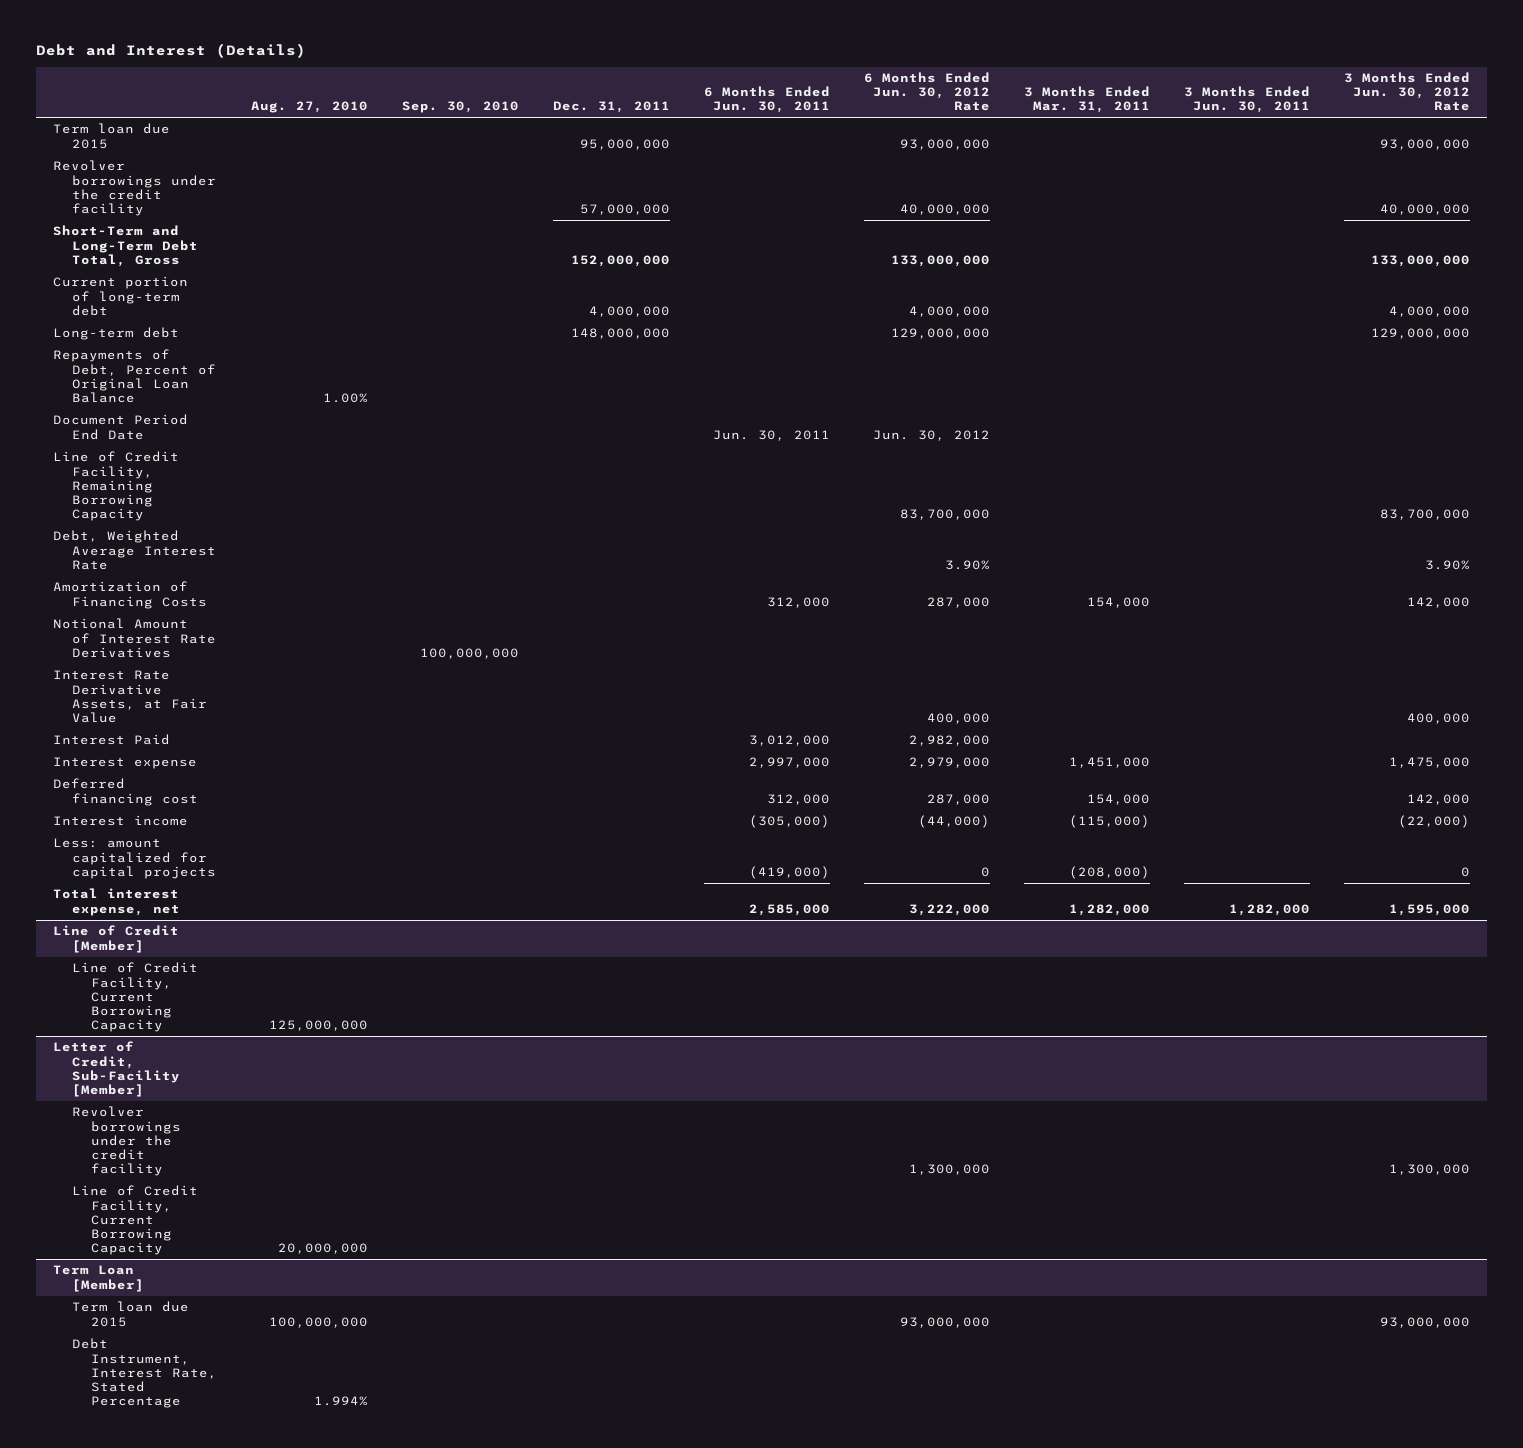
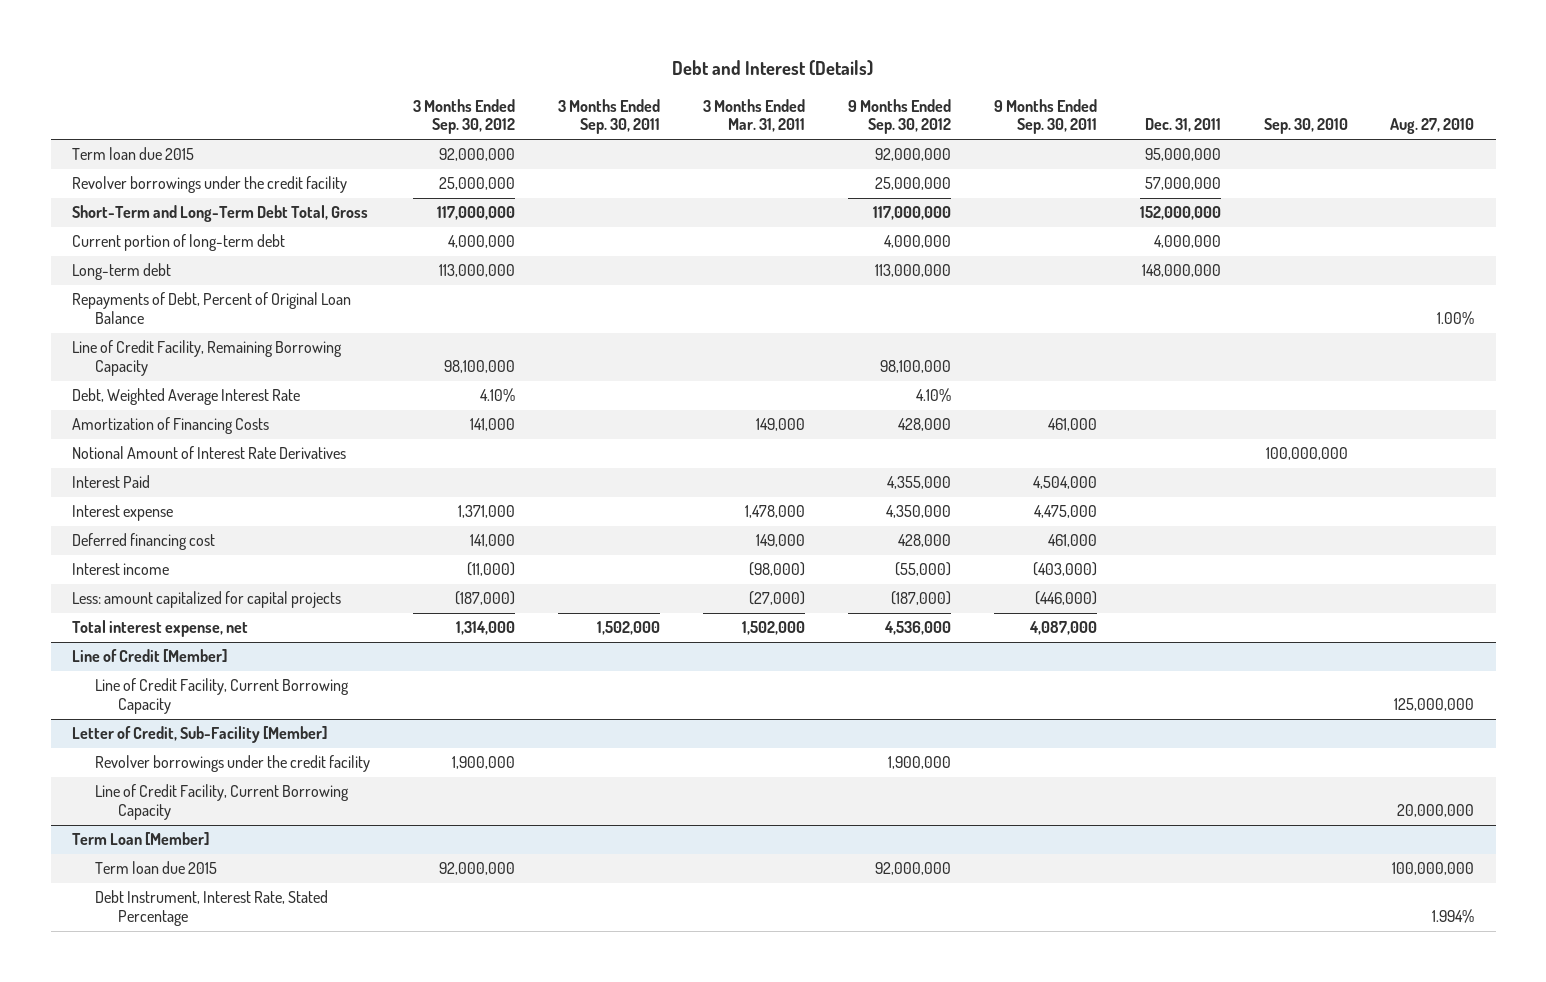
- | Aug. 27, 2010 | Sep. 30, 2010 | Dec. 31, 2011 | 6 Months Ended Jun. 30, 2011 | 6 Months Ended Jun. 30, 2012 Rate | 3 Months Ended Mar. 31, 2011 | 3 Months Ended Jun. 30, 2011 | 3 Months Ended Jun. 30, 2012 Rate
+ | 3 Months Ended Sep. 30, 2012 | 3 Months Ended Sep. 30, 2011 | 3 Months Ended Mar. 31, 2011 | 9 Months Ended Sep. 30, 2012 | 9 Months Ended Sep. 30, 2011 | Dec. 31, 2011 | Sep. 30, 2010 | Aug. 27, 2010
- Document Period End Date | | | | Jun. 30, 2011 | Jun. 30, 2012 | | |
- Amortization of Financing Costs | | | | 312,000 | 287,000 | 154,000 | | 142,000
+ Amortization of Financing Costs | 141,000 | | 149,000 | 428,000 | 461,000 | | |
- Interest Rate Derivative Assets, at Fair Value | | | | | 400,000 | | | 400,000
- Interest expense | | | | 2,997,000 | 2,979,000 | 1,451,000 | | 1,475,000
- Deferred financing cost | | | | 312,000 | 287,000 | 154,000 | | 142,000
- Interest income | | | | (305,000) | (44,000) | (115,000) | | (22,000)
- Less: amount capitalized for capital projects | | | | (419,000) | 0 | (208,000) | | 0
- Total interest expense, net | | | | 2,585,000 | 3,222,000 | 1,282,000 | 1,282,000 | 1,595,000
+ Interest expense | 1,371,000 | | 1,478,000 | 4,350,000 | 4,475,000 | | |
+ Deferred financing cost | 141,000 | | 149,000 | 428,000 | 461,000 | | |
+ Interest income | (11,000) | | (98,000) | (55,000) | (403,000) | | |
+ Less: amount capitalized for capital projects | (187,000) | | (27,000) | (187,000) | (446,000) | | |
+ Total interest expense, net | 1,314,000 | 1,502,000 | 1,502,000 | 4,536,000 | 4,087,000 | | |

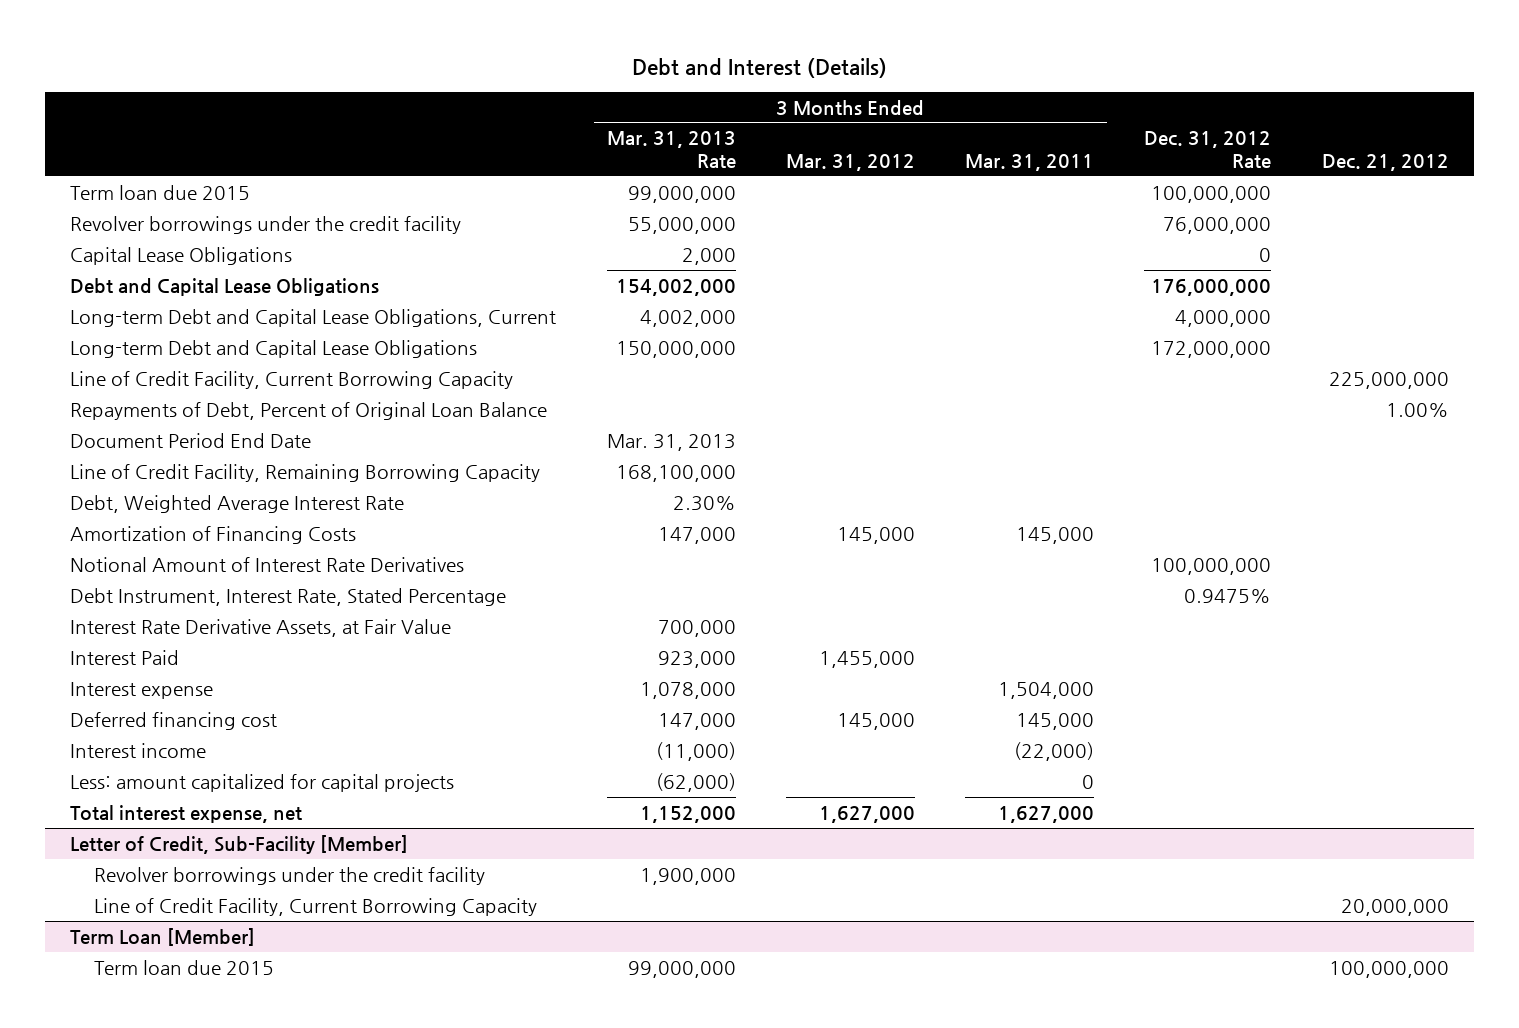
- | 3 Months Ended Sep. 30, 2012 | 3 Months Ended Sep. 30, 2011 | 3 Months Ended Mar. 31, 2011 | 9 Months Ended Sep. 30, 2012 | 9 Months Ended Sep. 30, 2011 | Dec. 31, 2011 | Sep. 30, 2010 | Aug. 27, 2010
+ | 3 Months Ended Mar. 31, 2013 Rate | 3 Months Ended Mar. 31, 2012 | 3 Months Ended Mar. 31, 2011 | Dec. 31, 2012 Rate | Dec. 21, 2012
- Short-Term and Long-Term Debt Total, Gross | 117,000,000 | | | 117,000,000 | | 152,000,000 | |
- Current portion of long-term debt | 4,000,000 | | | 4,000,000 | | 4,000,000 | |
- Long-term debt | 113,000,000 | | | 113,000,000 | | 148,000,000 | |
+ Capital Lease Obligations | 2,000 | | | 0 |
+ Debt and Capital Lease Obligations | 154,002,000 | | | 176,000,000 |
+ Long-term Debt and Capital Lease Obligations, Current | 4,002,000 | | | 4,000,000 |
+ Long-term Debt and Capital Lease Obligations | 150,000,000 | | | 172,000,000 |
+ Line of Credit Facility, Current Borrowing Capacity | | | | | 225,000,000
+ Document Period End Date | Mar. 31, 2013 | | | |
- Amortization of Financing Costs | 141,000 | | 149,000 | 428,000 | 461,000 | | |
+ Amortization of Financing Costs | 147,000 | 145,000 | 145,000 | |
+ Debt Instrument, Interest Rate, Stated Percentage | | | | 0.9475% |
+ Interest Rate Derivative Assets, at Fair Value | 700,000 | | | |
- Interest expense | 1,371,000 | | 1,478,000 | 4,350,000 | 4,475,000 | | |
- Deferred financing cost | 141,000 | | 149,000 | 428,000 | 461,000 | | |
- Interest income | (11,000) | | (98,000) | (55,000) | (403,000) | | |
- Less: amount capitalized for capital projects | (187,000) | | (27,000) | (187,000) | (446,000) | | |
- Total interest expense, net | 1,314,000 | 1,502,000 | 1,502,000 | 4,536,000 | 4,087,000 | | |
- Line of Credit [Member]
- Line of Credit Facility, Current Borrowing Capacity | | | | | | | | 125,000,000
+ Interest expense | 1,078,000 | | 1,504,000 | |
+ Deferred financing cost | 147,000 | 145,000 | 145,000 | |
+ Interest income | (11,000) | | (22,000) | |
+ Less: amount capitalized for capital projects | (62,000) | | 0 | |
+ Total interest expense, net | 1,152,000 | 1,627,000 | 1,627,000 | |
@ Term Loan [Member]
- Debt Instrument, Interest Rate, Stated Percentage | | | | | | | | 1.994%

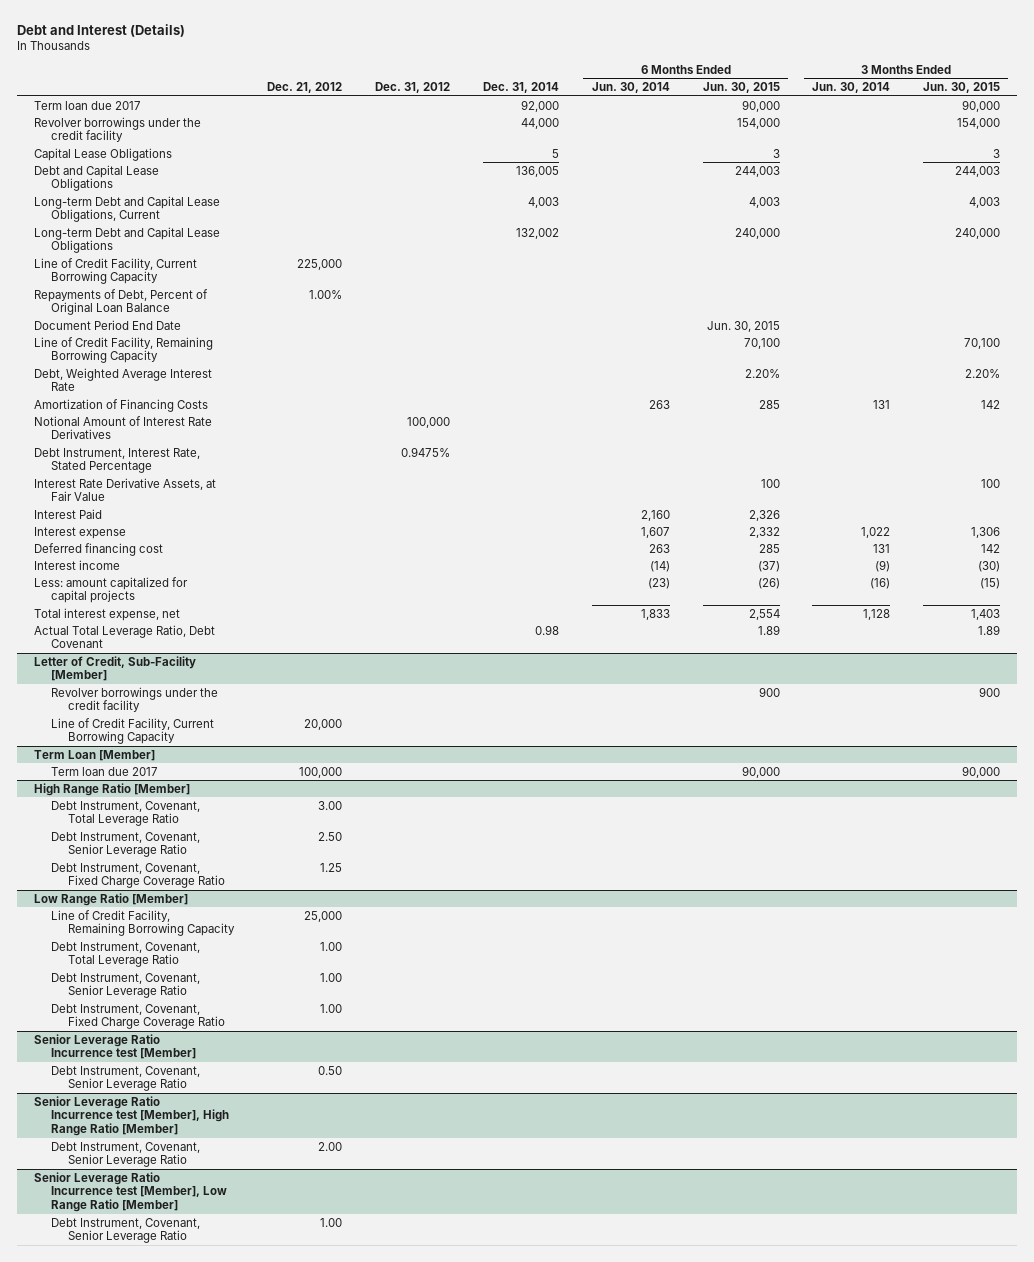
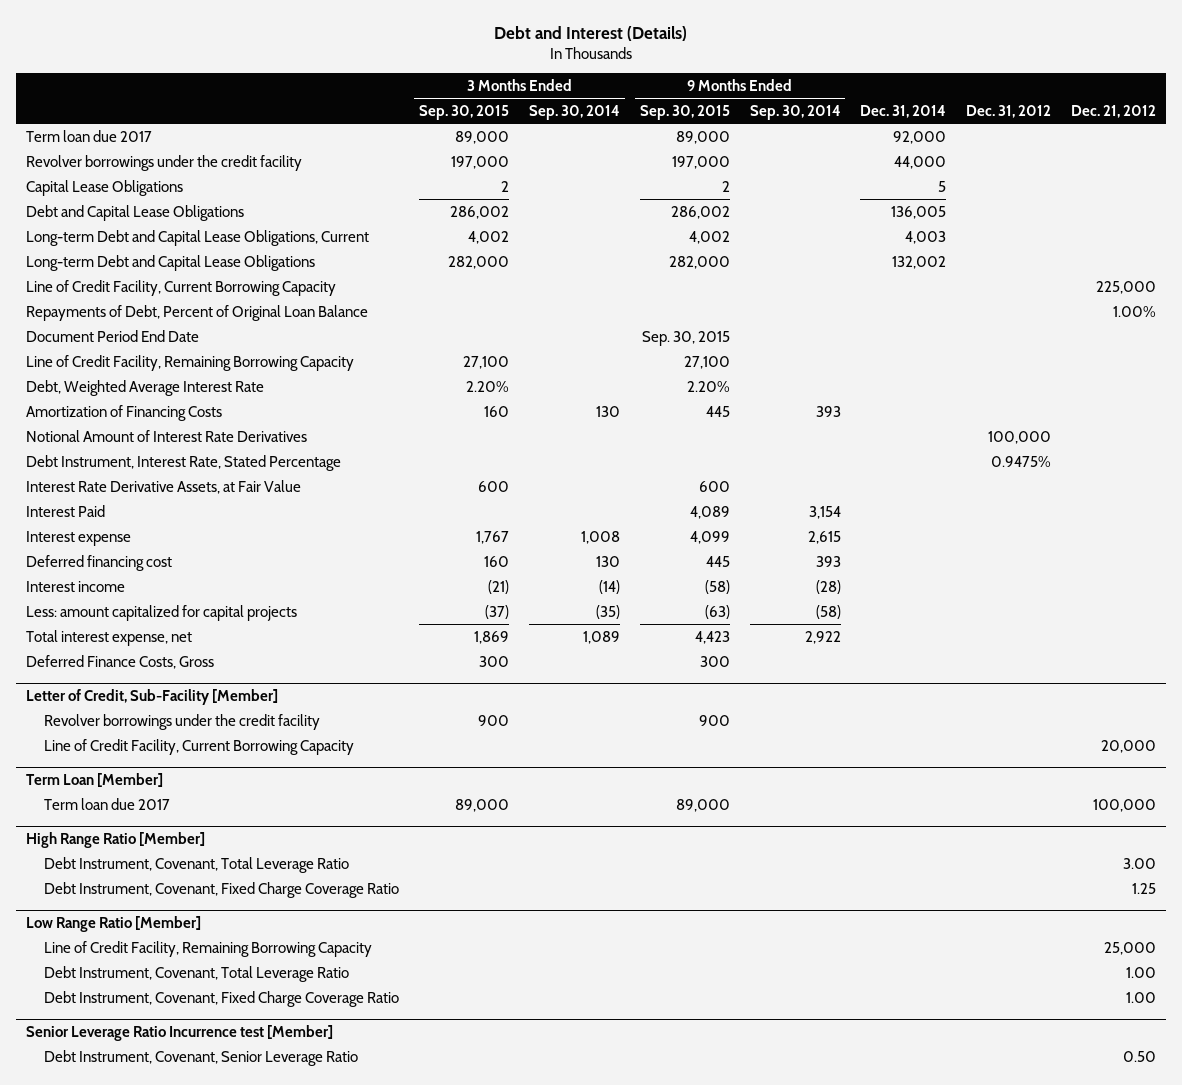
- | Dec. 21, 2012 | Dec. 31, 2012 | Dec. 31, 2014 | 6 Months Ended Jun. 30, 2014 | 6 Months Ended Jun. 30, 2015 | 3 Months Ended Jun. 30, 2014 | 3 Months Ended Jun. 30, 2015
+ | 3 Months Ended Sep. 30, 2015 | 3 Months Ended Sep. 30, 2014 | 9 Months Ended Sep. 30, 2015 | 9 Months Ended Sep. 30, 2014 | Dec. 31, 2014 | Dec. 31, 2012 | Dec. 21, 2012
- Actual Total Leverage Ratio, Debt Covenant | | | 0.98 | | 1.89 | | 1.89
+ Deferred Finance Costs, Gross | 300 | | 300 | | | |
@ High Range Ratio [Member]
- Debt Instrument, Covenant, Senior Leverage Ratio | 2.50 | | | | | |
@ Low Range Ratio [Member]
- Debt Instrument, Covenant, Senior Leverage Ratio | 1.00 | | | | | |
- Senior Leverage Ratio Incurrence test [Member], High Range Ratio [Member]
- Debt Instrument, Covenant, Senior Leverage Ratio | 2.00 | | | | | |
- Senior Leverage Ratio Incurrence test [Member], Low Range Ratio [Member]
- Debt Instrument, Covenant, Senior Leverage Ratio | 1.00 | | | | | |

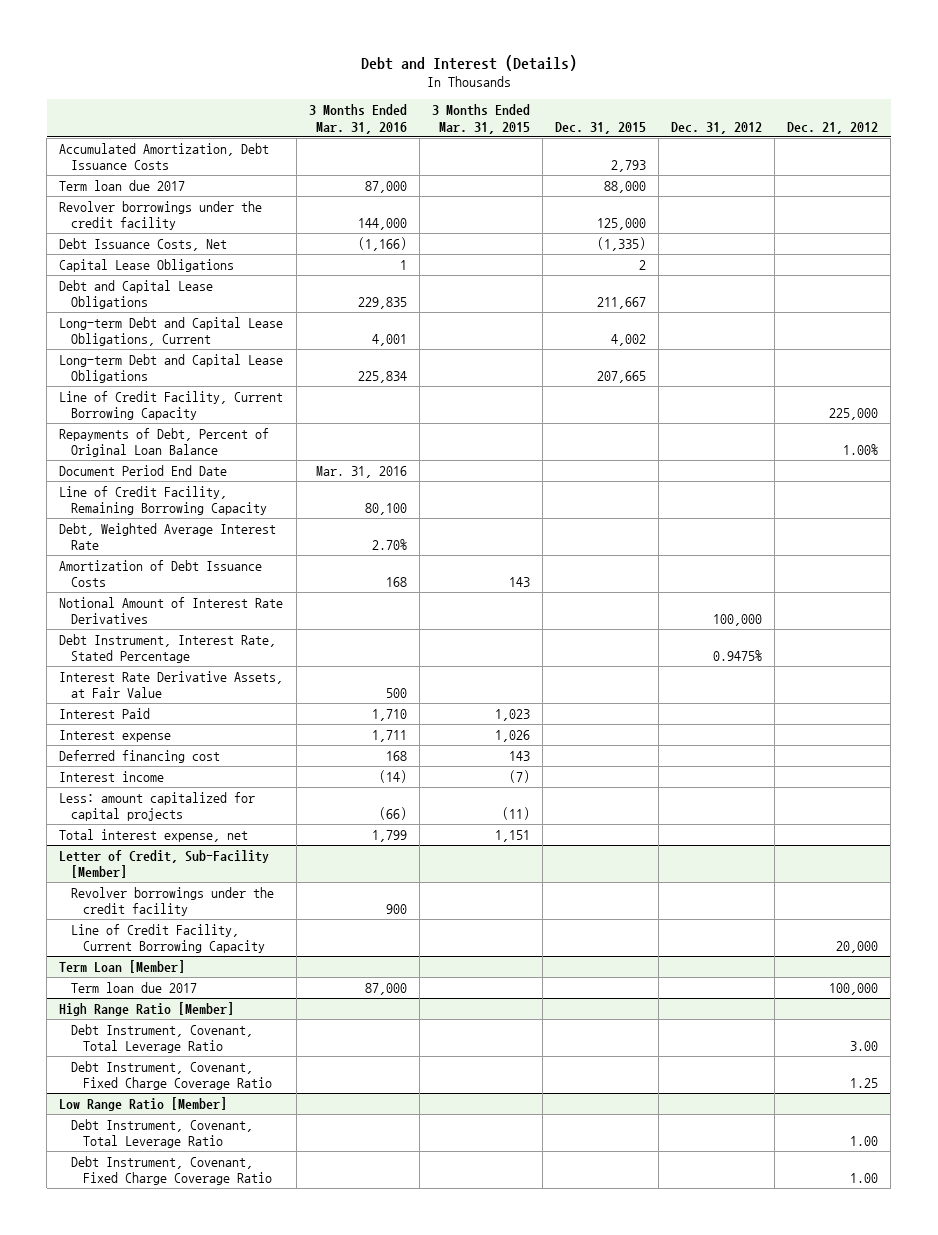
- | 3 Months Ended Sep. 30, 2015 | 3 Months Ended Sep. 30, 2014 | 9 Months Ended Sep. 30, 2015 | 9 Months Ended Sep. 30, 2014 | Dec. 31, 2014 | Dec. 31, 2012 | Dec. 21, 2012
+ | 3 Months Ended Mar. 31, 2016 | 3 Months Ended Mar. 31, 2015 | Dec. 31, 2015 | Dec. 31, 2012 | Dec. 21, 2012
+ Accumulated Amortization, Debt Issuance Costs | | | 2,793 | |
+ Debt Issuance Costs, Net | (1,166) | | (1,335) | |
- Amortization of Financing Costs | 160 | 130 | 445 | 393 | | |
+ Amortization of Debt Issuance Costs | 168 | 143 | | |
- Deferred Finance Costs, Gross | 300 | | 300 | | | |
@ Low Range Ratio [Member]
- Line of Credit Facility, Remaining Borrowing Capacity | | | | | | | 25,000
- Senior Leverage Ratio Incurrence test [Member]
- Debt Instrument, Covenant, Senior Leverage Ratio | | | | | | | 0.50

